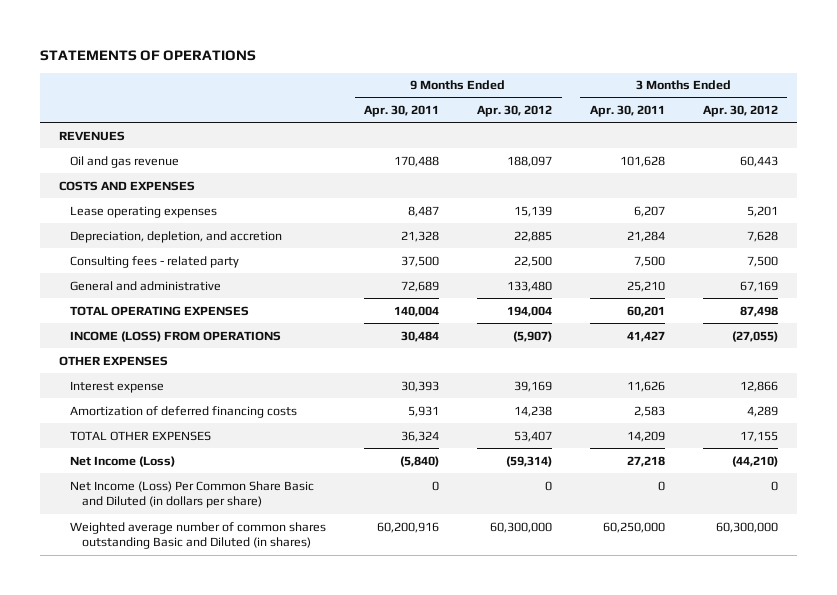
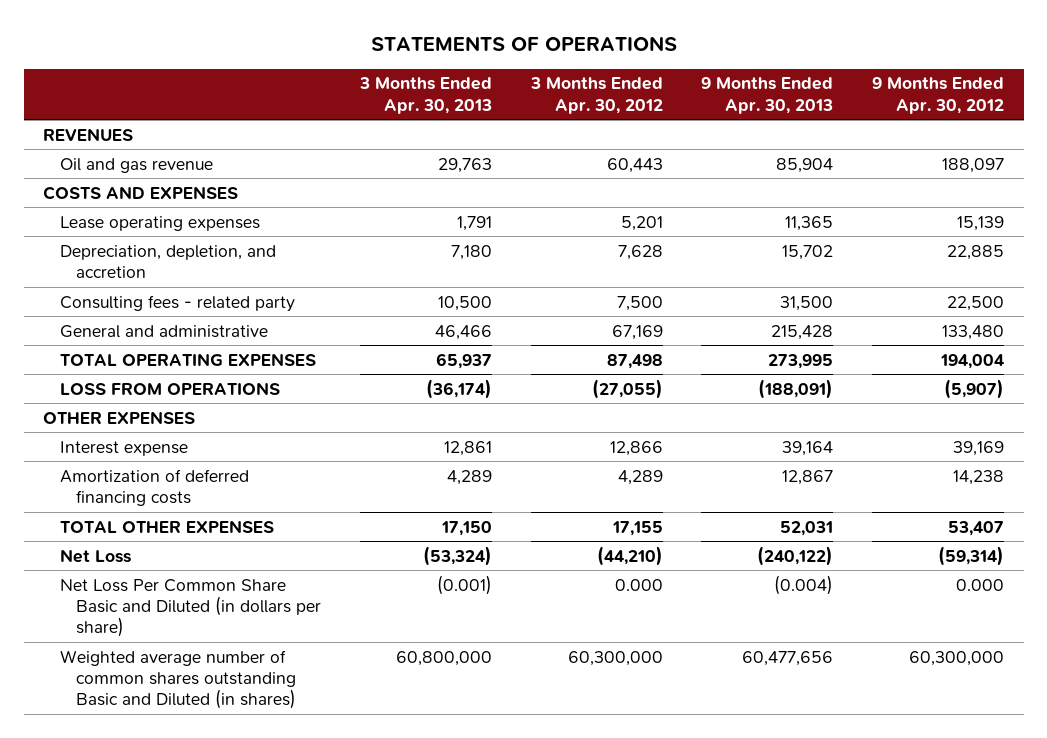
- | 9 Months Ended Apr. 30, 2011 | 9 Months Ended Apr. 30, 2012 | 3 Months Ended Apr. 30, 2011 | 3 Months Ended Apr. 30, 2012
+ | 3 Months Ended Apr. 30, 2013 | 3 Months Ended Apr. 30, 2012 | 9 Months Ended Apr. 30, 2013 | 9 Months Ended Apr. 30, 2012
- INCOME (LOSS) FROM OPERATIONS | 30,484 | (5,907) | 41,427 | (27,055)
+ LOSS FROM OPERATIONS | (36,174) | (27,055) | (188,091) | (5,907)
- Net Income (Loss) | (5,840) | (59,314) | 27,218 | (44,210)
- Net Income (Loss) Per Common Share Basic and Diluted (in dollars per share) | 0 | 0 | 0 | 0
+ Net Loss | (53,324) | (44,210) | (240,122) | (59,314)
+ Net Loss Per Common Share Basic and Diluted (in dollars per share) | (0.001) | 0.000 | (0.004) | 0.000

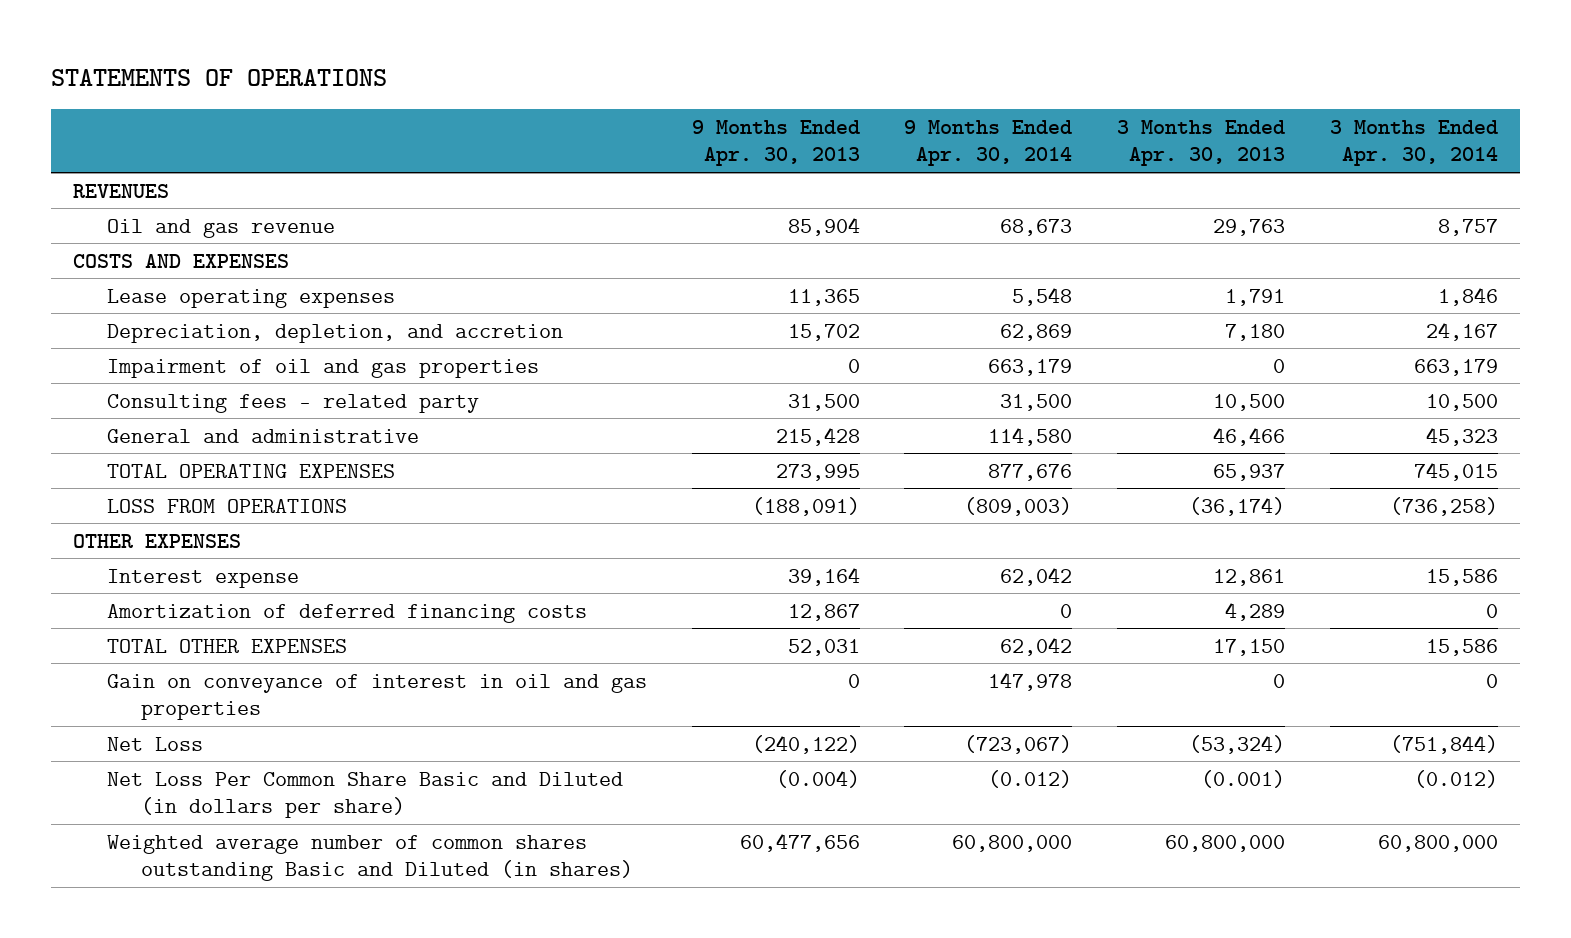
- | 3 Months Ended Apr. 30, 2013 | 3 Months Ended Apr. 30, 2012 | 9 Months Ended Apr. 30, 2013 | 9 Months Ended Apr. 30, 2012
+ | 9 Months Ended Apr. 30, 2013 | 9 Months Ended Apr. 30, 2014 | 3 Months Ended Apr. 30, 2013 | 3 Months Ended Apr. 30, 2014
+ Impairment of oil and gas properties | 0 | 663,179 | 0 | 663,179
+ Gain on conveyance of interest in oil and gas properties | 0 | 147,978 | 0 | 0

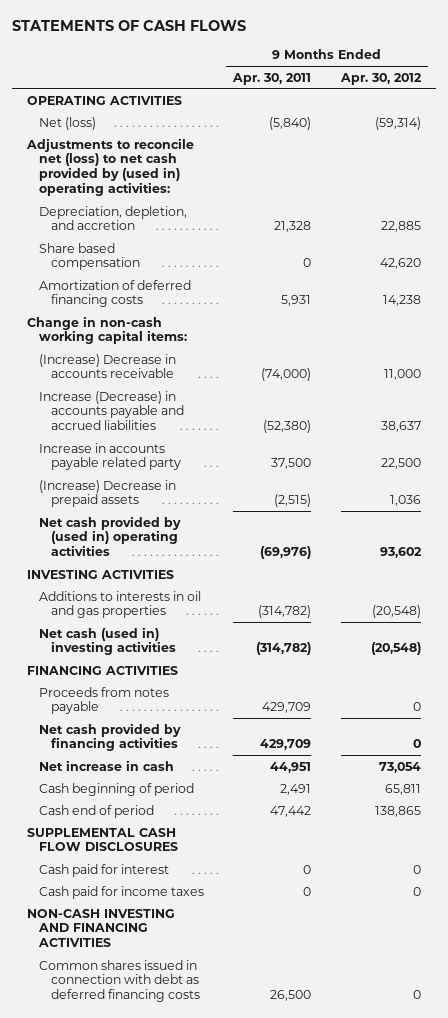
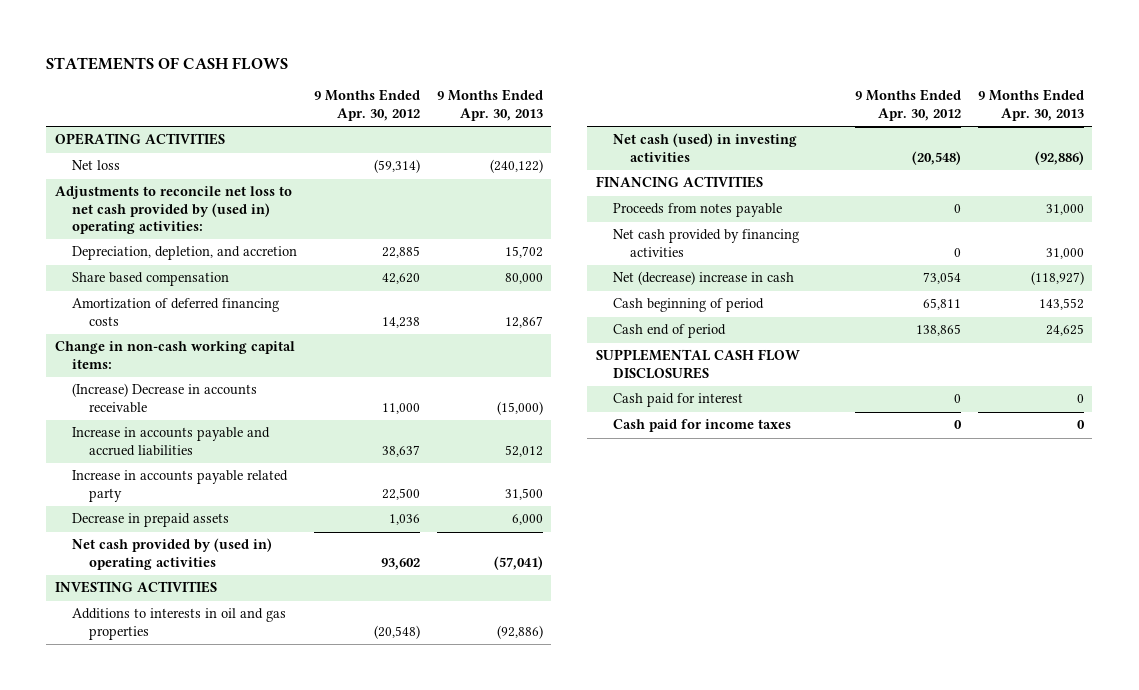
- | 9 Months Ended Apr. 30, 2011 | 9 Months Ended Apr. 30, 2012
+ | 9 Months Ended Apr. 30, 2012 | 9 Months Ended Apr. 30, 2013
- Net (loss) | (5,840) | (59,314)
- Adjustments to reconcile net (loss) to net cash provided by (used in) operating activities:
+ Net loss | (59,314) | (240,122)
+ Adjustments to reconcile net loss to net cash provided by (used in) operating activities:
- Increase (Decrease) in accounts payable and accrued liabilities | (52,380) | 38,637
+ Increase in accounts payable and accrued liabilities | 38,637 | 52,012
- (Increase) Decrease in prepaid assets | (2,515) | 1,036
+ Decrease in prepaid assets | 1,036 | 6,000
- Net cash (used in) investing activities | (314,782) | (20,548)
+ Net cash (used) in investing activities | (20,548) | (92,886)
- Net increase in cash | 44,951 | 73,054
+ Net (decrease) increase in cash | 73,054 | (118,927)
- NON-CASH INVESTING AND FINANCING ACTIVITIES
- Common shares issued in connection with debt as deferred financing costs | 26,500 | 0

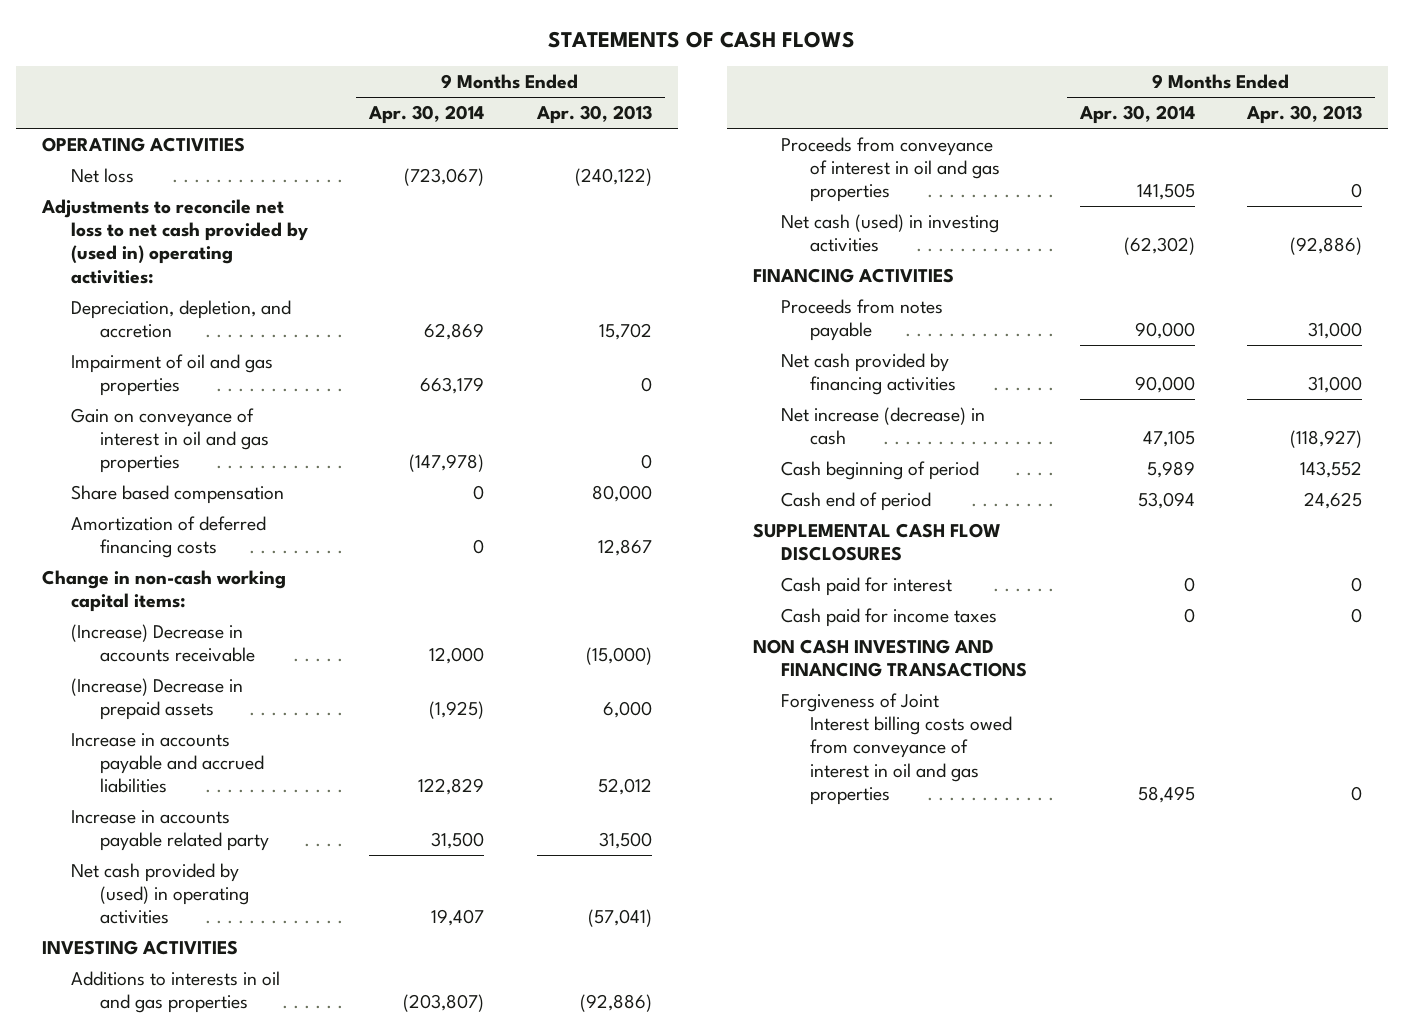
- | 9 Months Ended Apr. 30, 2012 | 9 Months Ended Apr. 30, 2013
+ | 9 Months Ended Apr. 30, 2014 | 9 Months Ended Apr. 30, 2013
+ Impairment of oil and gas properties | 663,179 | 0
+ Gain on conveyance of interest in oil and gas properties | (147,978) | 0
+ (Increase) Decrease in prepaid assets | (1,925) | 6,000
- Decrease in prepaid assets | 1,036 | 6,000
- Net cash provided by (used in) operating activities | 93,602 | (57,041)
+ Net cash provided by (used) in operating activities | 19,407 | (57,041)
+ Proceeds from conveyance of interest in oil and gas properties | 141,505 | 0
- Net (decrease) increase in cash | 73,054 | (118,927)
+ Net increase (decrease) in cash | 47,105 | (118,927)
+ NON CASH INVESTING AND FINANCING TRANSACTIONS
+ Forgiveness of Joint Interest billing costs owed from conveyance of interest in oil and gas properties | 58,495 | 0

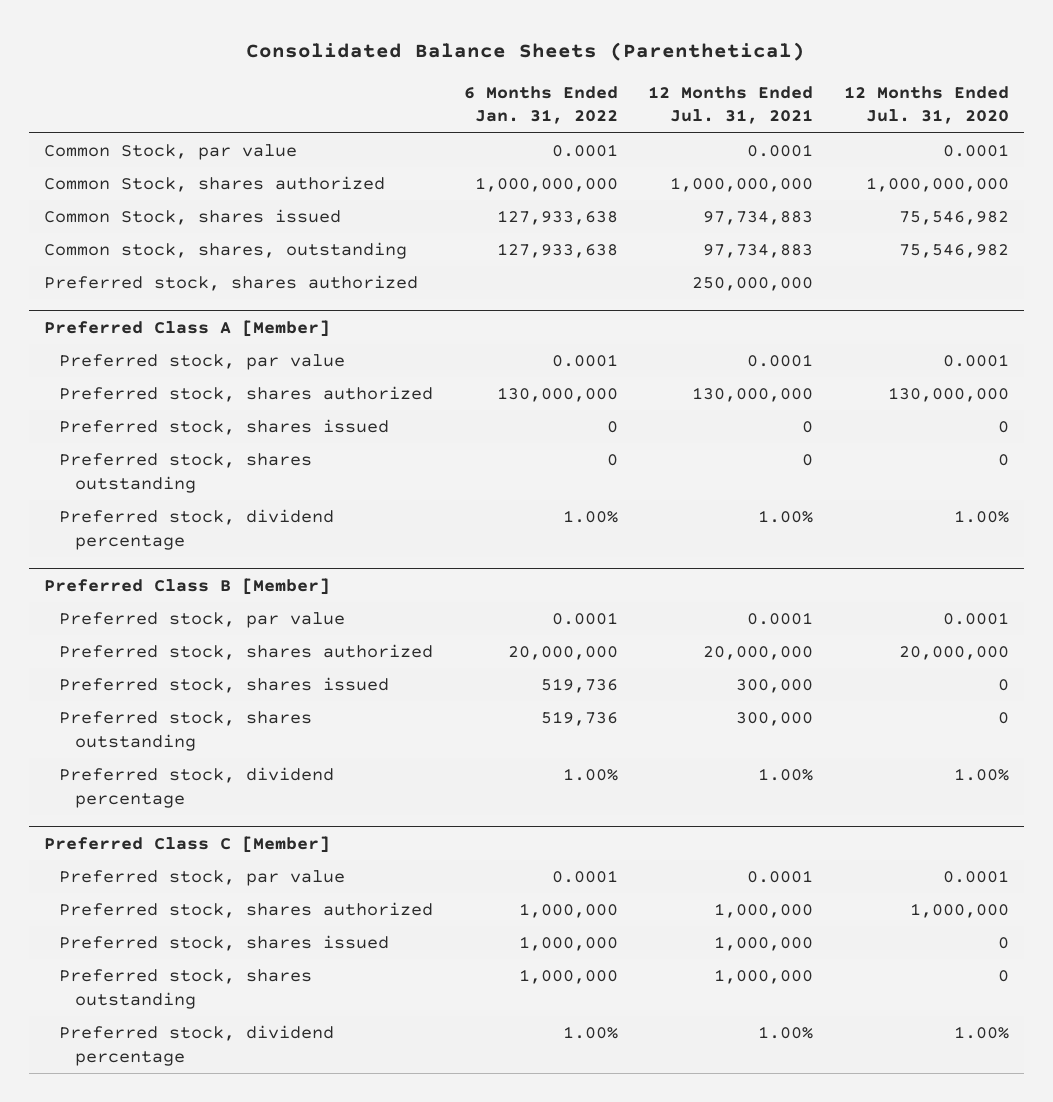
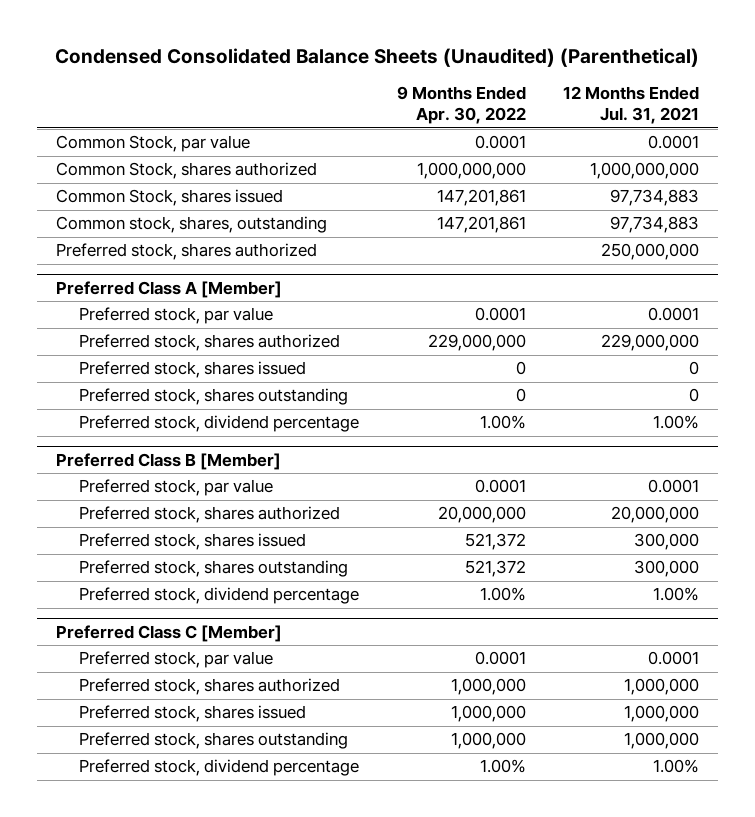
- Consolidated Balance Sheets (Parenthetical)
+ Condensed Consolidated Balance Sheets (Unaudited) (Parenthetical)
- | 6 Months Ended Jan. 31, 2022 | 12 Months Ended Jul. 31, 2021 | 12 Months Ended Jul. 31, 2020
+ | 9 Months Ended Apr. 30, 2022 | 12 Months Ended Jul. 31, 2021
@ Preferred Class A [Member]
- Preferred stock, shares authorized | 130,000,000 | 130,000,000 | 130,000,000
+ Preferred stock, shares authorized | 229,000,000 | 229,000,000

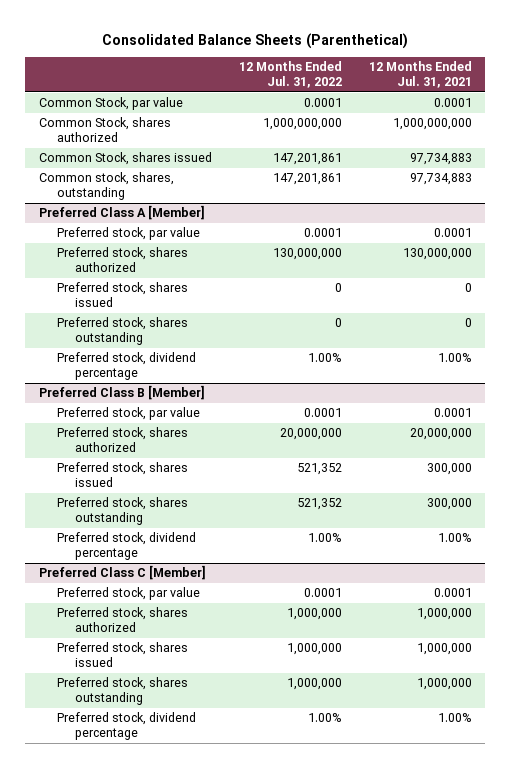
- Condensed Consolidated Balance Sheets (Unaudited) (Parenthetical)
+ Consolidated Balance Sheets (Parenthetical)
- | 9 Months Ended Apr. 30, 2022 | 12 Months Ended Jul. 31, 2021
+ | 12 Months Ended Jul. 31, 2022 | 12 Months Ended Jul. 31, 2021
- Preferred stock, shares authorized | | 250,000,000
@ Preferred Class A [Member]
- Preferred stock, shares authorized | 229,000,000 | 229,000,000
+ Preferred stock, shares authorized | 130,000,000 | 130,000,000

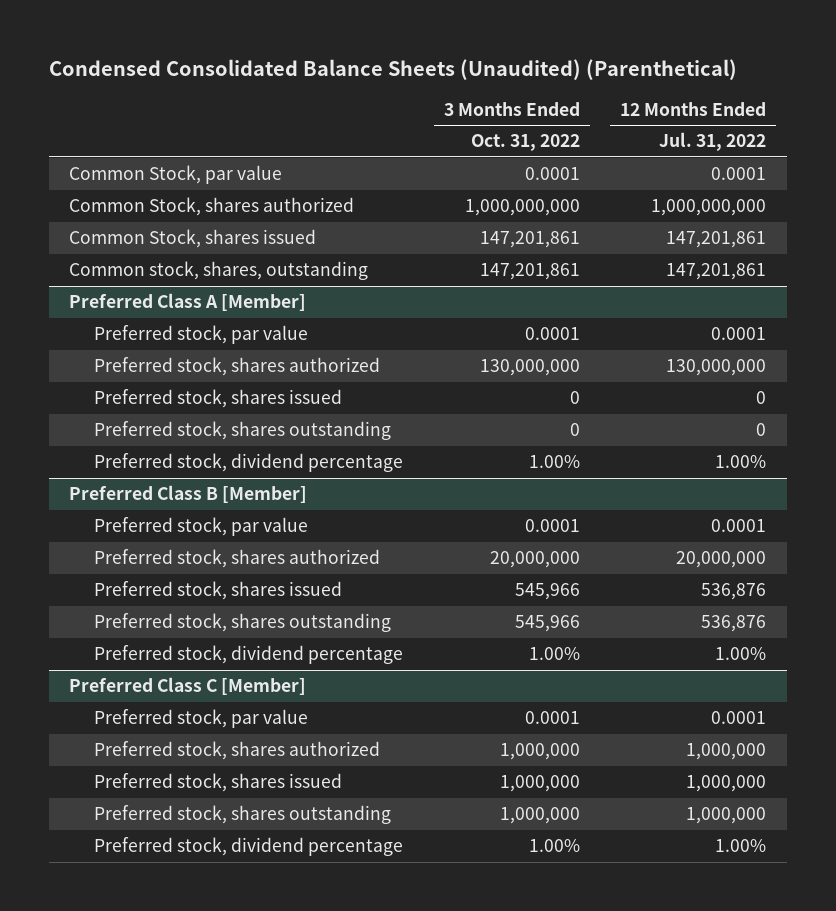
- Consolidated Balance Sheets (Parenthetical)
+ Condensed Consolidated Balance Sheets (Unaudited) (Parenthetical)
- | 12 Months Ended Jul. 31, 2022 | 12 Months Ended Jul. 31, 2021
+ | 3 Months Ended Oct. 31, 2022 | 12 Months Ended Jul. 31, 2022
@ Preferred Class B [Member]
- Preferred stock, shares issued | 521,352 | 300,000
- Preferred stock, shares outstanding | 521,352 | 300,000
+ Preferred stock, shares issued | 545,966 | 536,876
+ Preferred stock, shares outstanding | 545,966 | 536,876

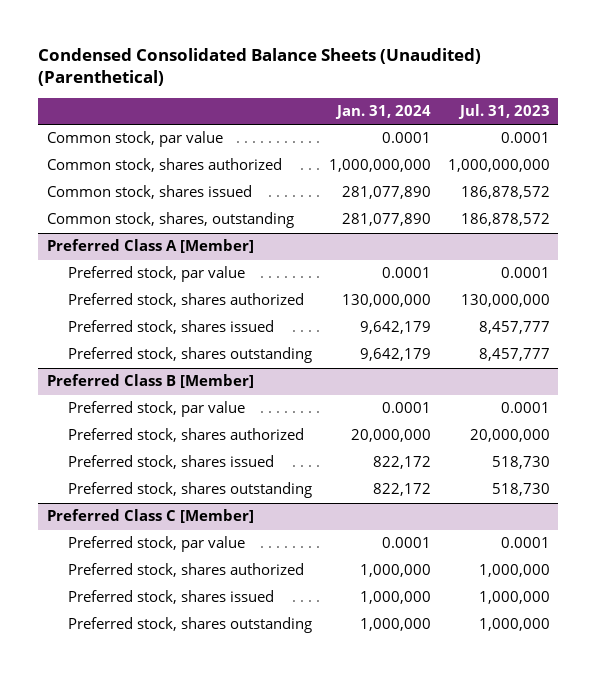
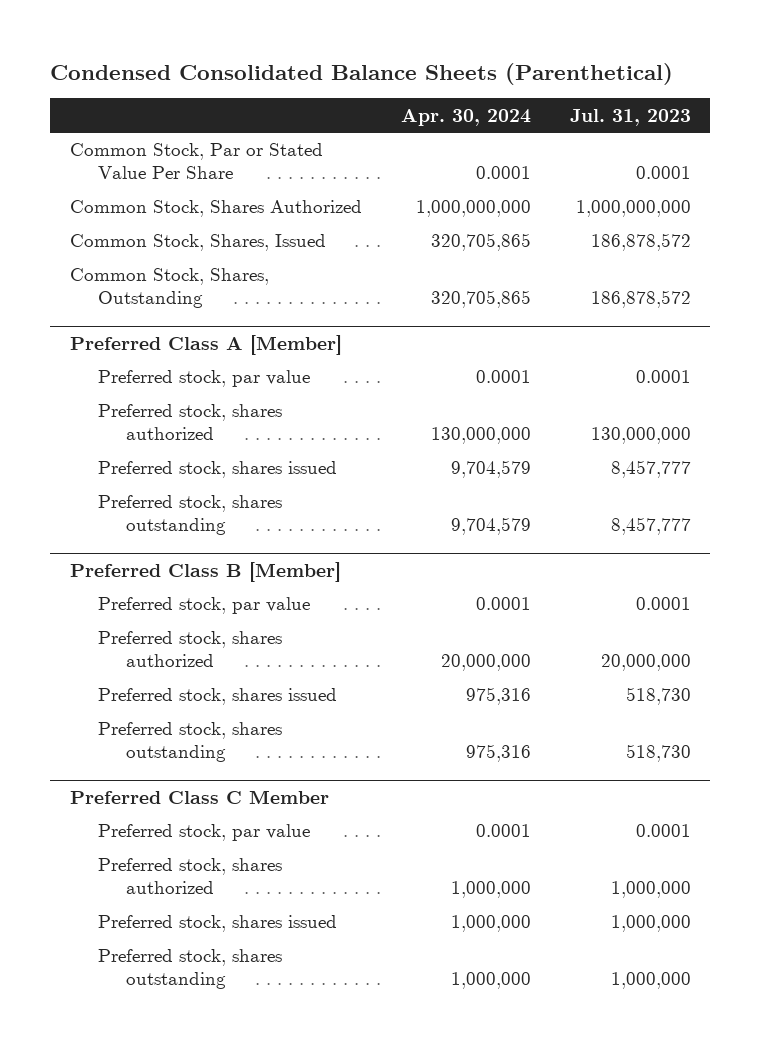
- Condensed Consolidated Balance Sheets (Unaudited) (Parenthetical)
+ Condensed Consolidated Balance Sheets (Parenthetical)
- | Jan. 31, 2024 | Jul. 31, 2023
+ | Apr. 30, 2024 | Jul. 31, 2023
- Common stock, par value | 0.0001 | 0.0001
- Common stock, shares authorized | 1,000,000,000 | 1,000,000,000
- Common stock, shares issued | 281,077,890 | 186,878,572
- Common stock, shares, outstanding | 281,077,890 | 186,878,572
+ Common Stock, Par or Stated Value Per Share | 0.0001 | 0.0001
+ Common Stock, Shares Authorized | 1,000,000,000 | 1,000,000,000
+ Common Stock, Shares, Issued | 320,705,865 | 186,878,572
+ Common Stock, Shares, Outstanding | 320,705,865 | 186,878,572
- Preferred Class C [Member]
+ Preferred Class C Member

